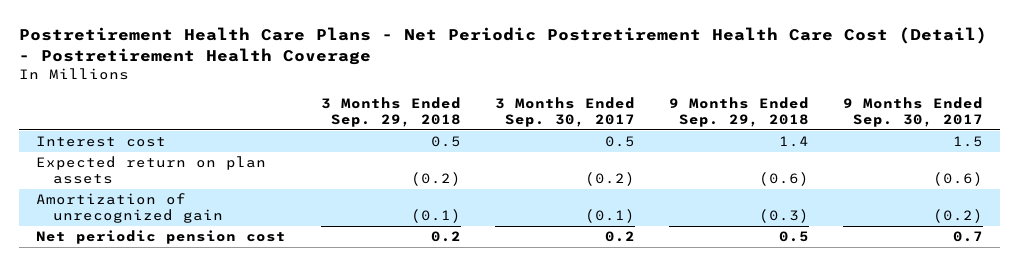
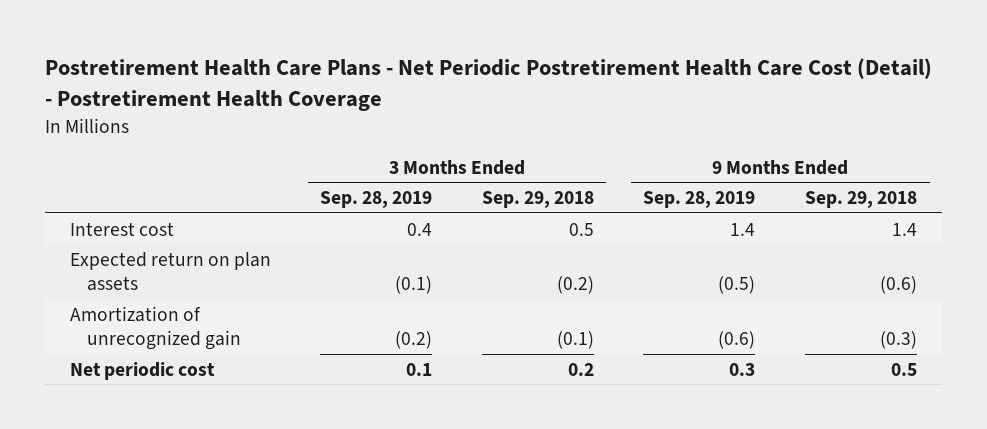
- | 3 Months Ended Sep. 29, 2018 | 3 Months Ended Sep. 30, 2017 | 9 Months Ended Sep. 29, 2018 | 9 Months Ended Sep. 30, 2017
+ | 3 Months Ended Sep. 28, 2019 | 3 Months Ended Sep. 29, 2018 | 9 Months Ended Sep. 28, 2019 | 9 Months Ended Sep. 29, 2018
- Net periodic pension cost | 0.2 | 0.2 | 0.5 | 0.7
+ Net periodic cost | 0.1 | 0.2 | 0.3 | 0.5

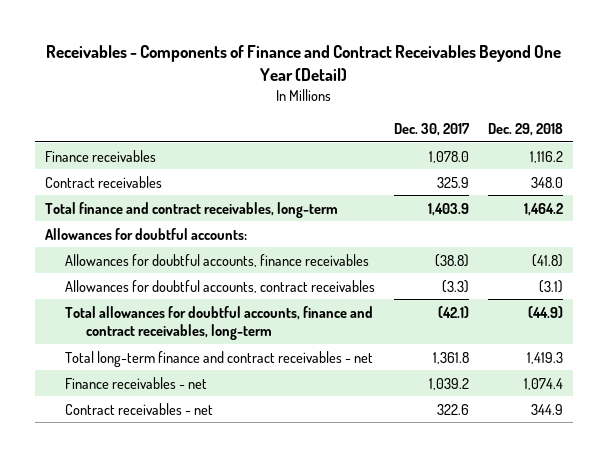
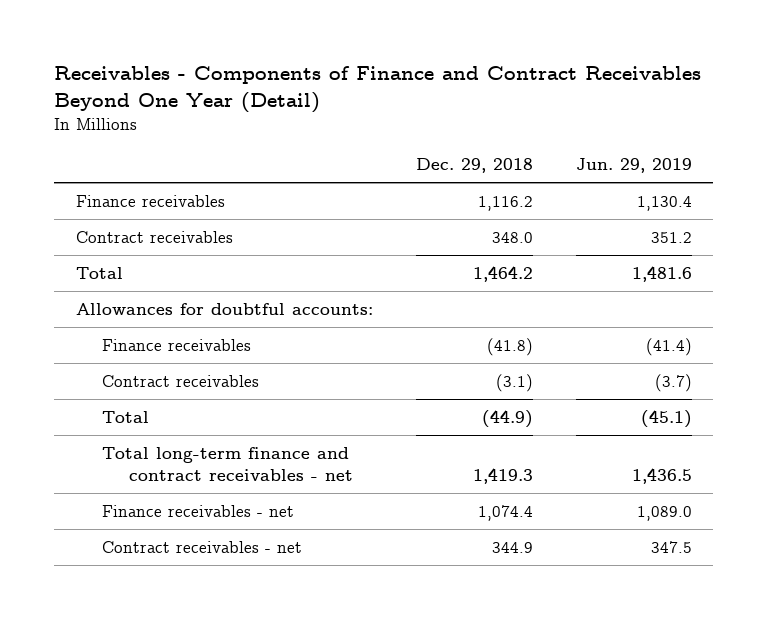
- | Dec. 30, 2017 | Dec. 29, 2018
+ | Dec. 29, 2018 | Jun. 29, 2019
- Total finance and contract receivables, long-term | 1,403.9 | 1,464.2
+ Total | 1,464.2 | 1,481.6
- Allowances for doubtful accounts, finance receivables | (38.8) | (41.8)
- Allowances for doubtful accounts, contract receivables | (3.3) | (3.1)
- Total allowances for doubtful accounts, finance and contract receivables, long-term | (42.1) | (44.9)
+ Finance receivables | (41.8) | (41.4)
+ Contract receivables | (3.1) | (3.7)
+ Total | (44.9) | (45.1)

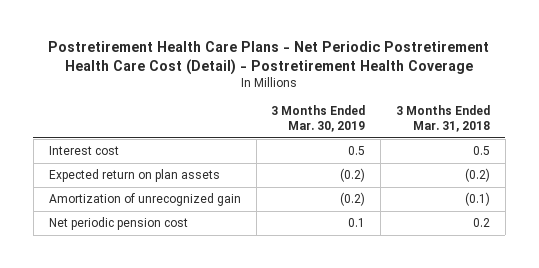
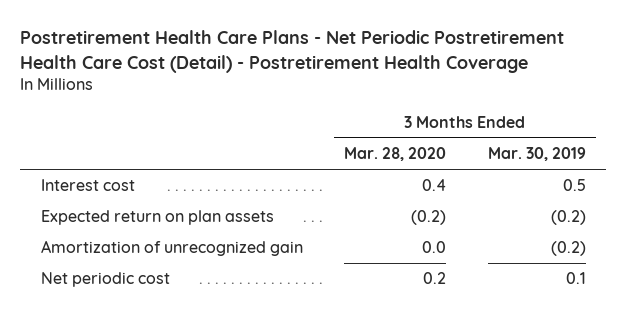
- | 3 Months Ended Mar. 30, 2019 | 3 Months Ended Mar. 31, 2018
+ | 3 Months Ended Mar. 28, 2020 | 3 Months Ended Mar. 30, 2019
- Net periodic pension cost | 0.1 | 0.2
+ Net periodic cost | 0.2 | 0.1

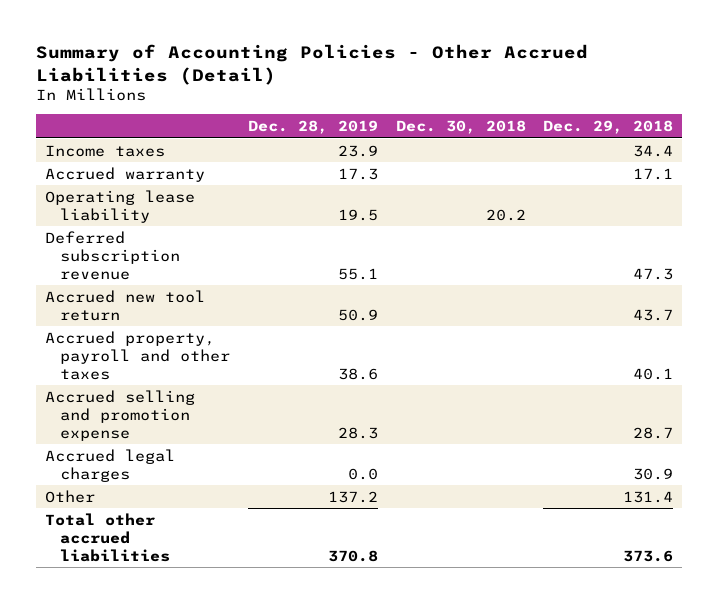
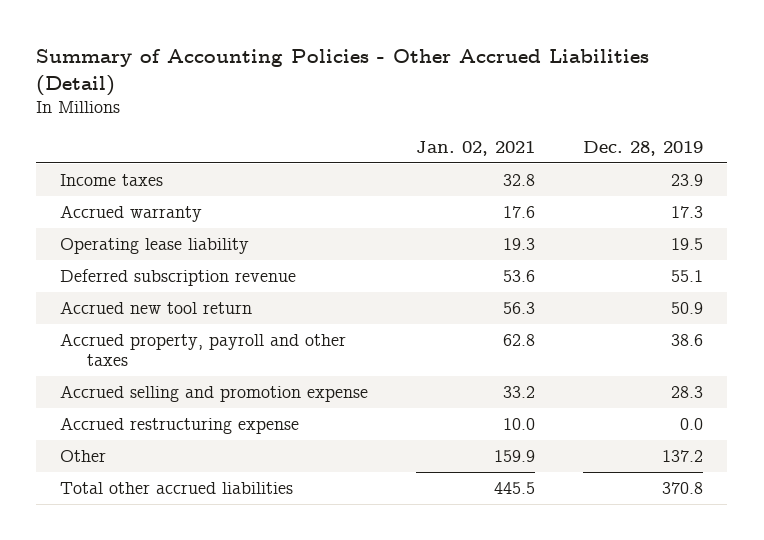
- | Dec. 28, 2019 | Dec. 30, 2018 | Dec. 29, 2018
+ | Jan. 02, 2021 | Dec. 28, 2019
- Accrued legal charges | 0.0 | | 30.9
+ Accrued restructuring expense | 10.0 | 0.0

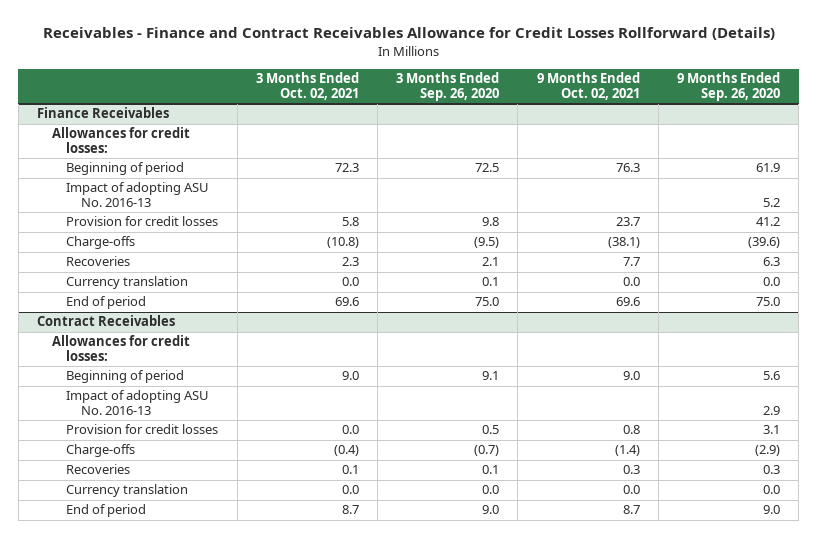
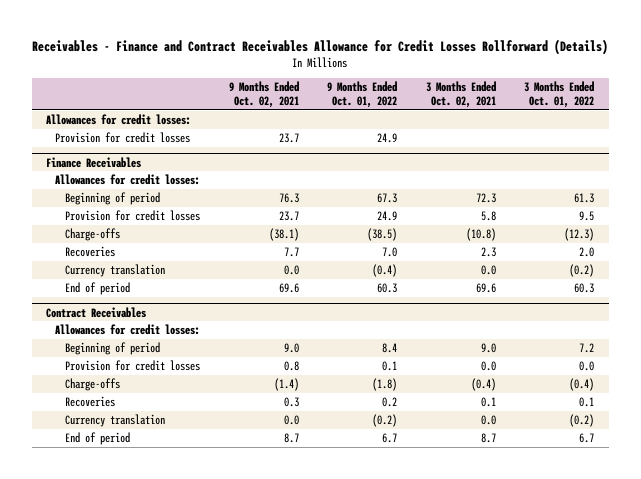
- | 3 Months Ended Oct. 02, 2021 | 3 Months Ended Sep. 26, 2020 | 9 Months Ended Oct. 02, 2021 | 9 Months Ended Sep. 26, 2020
+ | 9 Months Ended Oct. 02, 2021 | 9 Months Ended Oct. 01, 2022 | 3 Months Ended Oct. 02, 2021 | 3 Months Ended Oct. 01, 2022
+ Allowances for credit losses:
+ Provision for credit losses | 23.7 | 24.9 | |
@ Finance Receivables
- Impact of adopting ASU No. 2016-13 | | | | 5.2
@ Contract Receivables
- Impact of adopting ASU No. 2016-13 | | | | 2.9

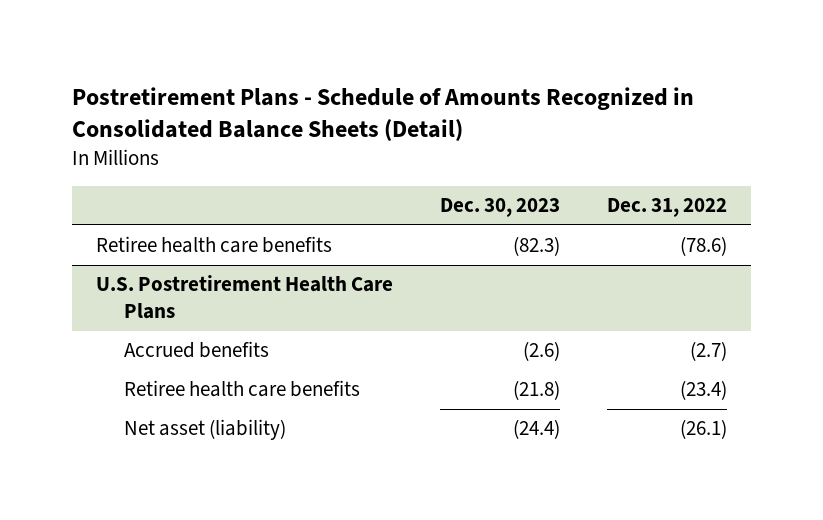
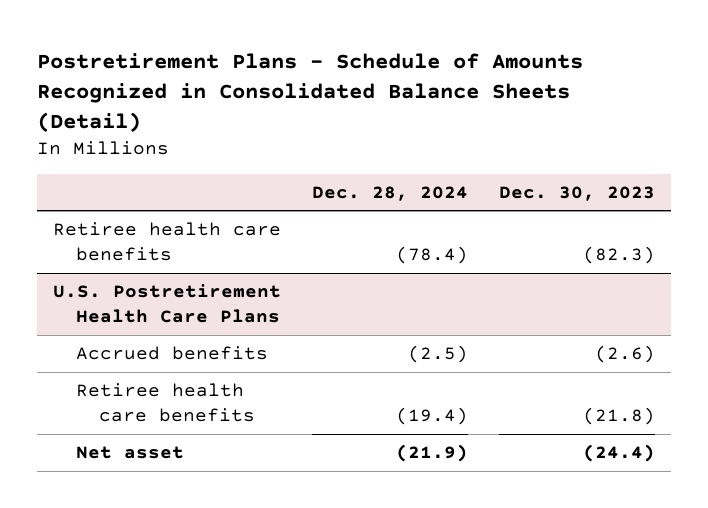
- | Dec. 30, 2023 | Dec. 31, 2022
+ | Dec. 28, 2024 | Dec. 30, 2023
@ U.S. Postretirement Health Care Plans
- Net asset (liability) | (24.4) | (26.1)
+ Net asset | (21.9) | (24.4)

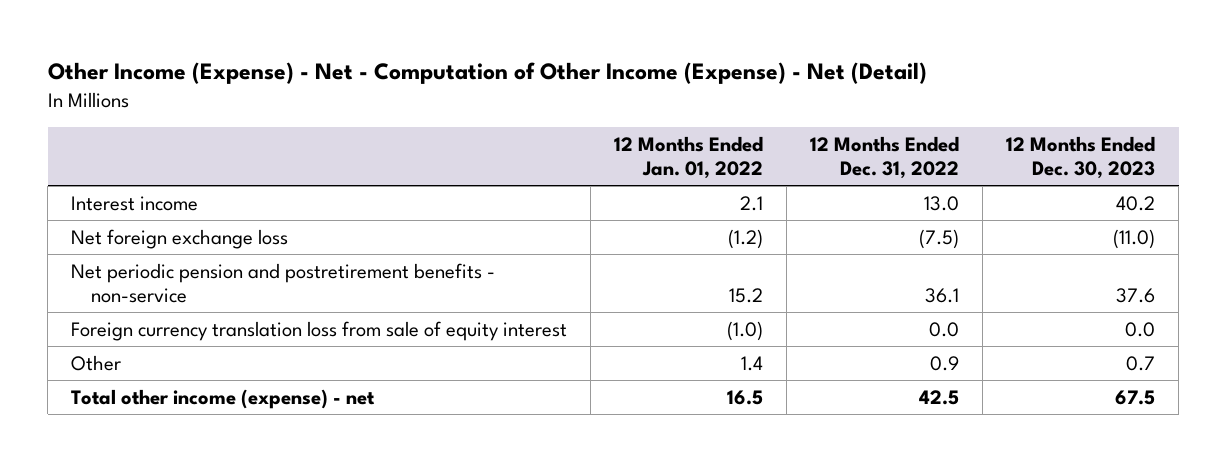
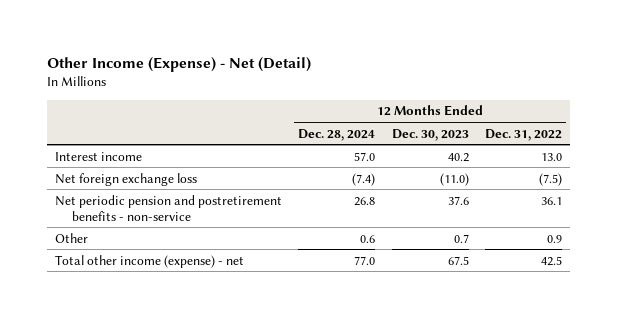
- Other Income (Expense) - Net - Computation of Other Income (Expense) - Net (Detail)
+ Other Income (Expense) - Net (Detail)
- | 12 Months Ended Jan. 01, 2022 | 12 Months Ended Dec. 31, 2022 | 12 Months Ended Dec. 30, 2023
+ | 12 Months Ended Dec. 28, 2024 | 12 Months Ended Dec. 30, 2023 | 12 Months Ended Dec. 31, 2022
- Foreign currency translation loss from sale of equity interest | (1.0) | 0.0 | 0.0

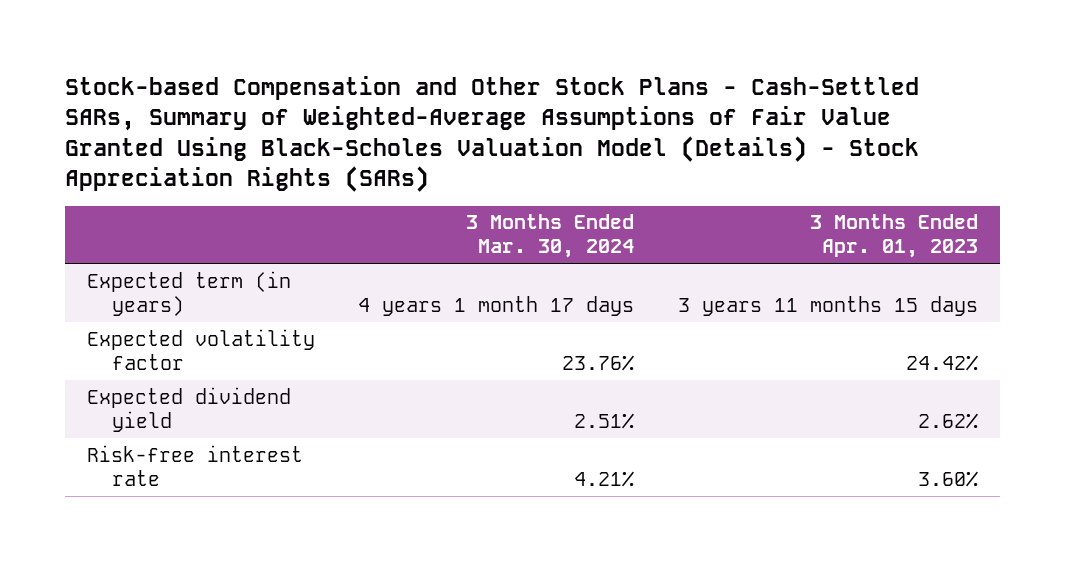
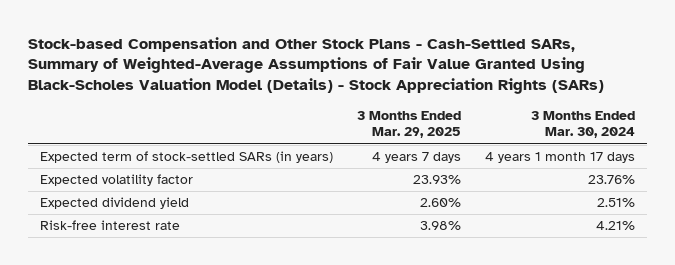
- | 3 Months Ended Mar. 30, 2024 | 3 Months Ended Apr. 01, 2023
+ | 3 Months Ended Mar. 29, 2025 | 3 Months Ended Mar. 30, 2024
- Expected term (in years) | 4 years 1 month 17 days | 3 years 11 months 15 days
+ Expected term of stock-settled SARs (in years) | 4 years 7 days | 4 years 1 month 17 days

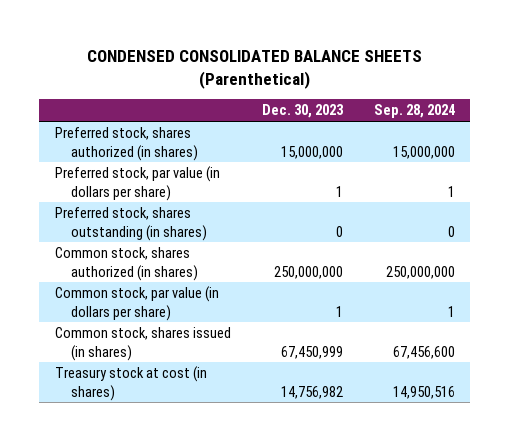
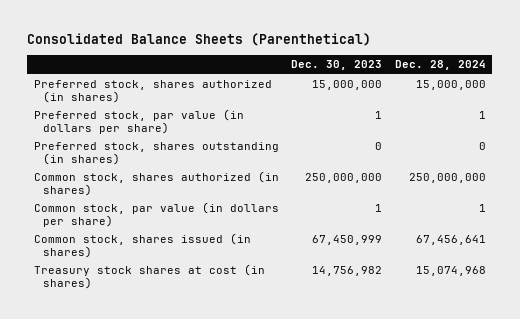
- CONDENSED CONSOLIDATED BALANCE SHEETS (Parenthetical)
+ Consolidated Balance Sheets (Parenthetical)
- | Dec. 30, 2023 | Sep. 28, 2024
+ | Dec. 30, 2023 | Dec. 28, 2024
- Treasury stock at cost (in shares) | 14,756,982 | 14,950,516
+ Treasury stock shares at cost (in shares) | 14,756,982 | 15,074,968

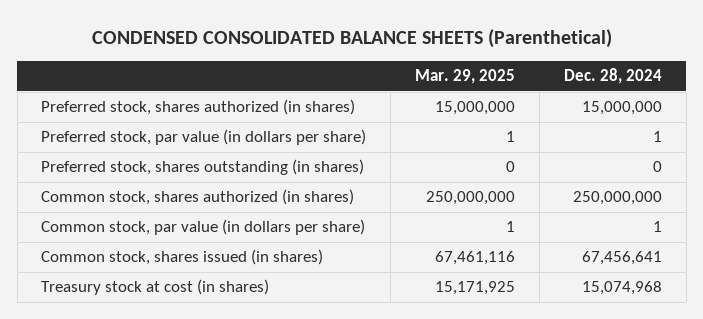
- Consolidated Balance Sheets (Parenthetical)
+ CONDENSED CONSOLIDATED BALANCE SHEETS (Parenthetical)
- | Dec. 30, 2023 | Dec. 28, 2024
+ | Mar. 29, 2025 | Dec. 28, 2024
- Treasury stock shares at cost (in shares) | 14,756,982 | 15,074,968
+ Treasury stock at cost (in shares) | 15,171,925 | 15,074,968

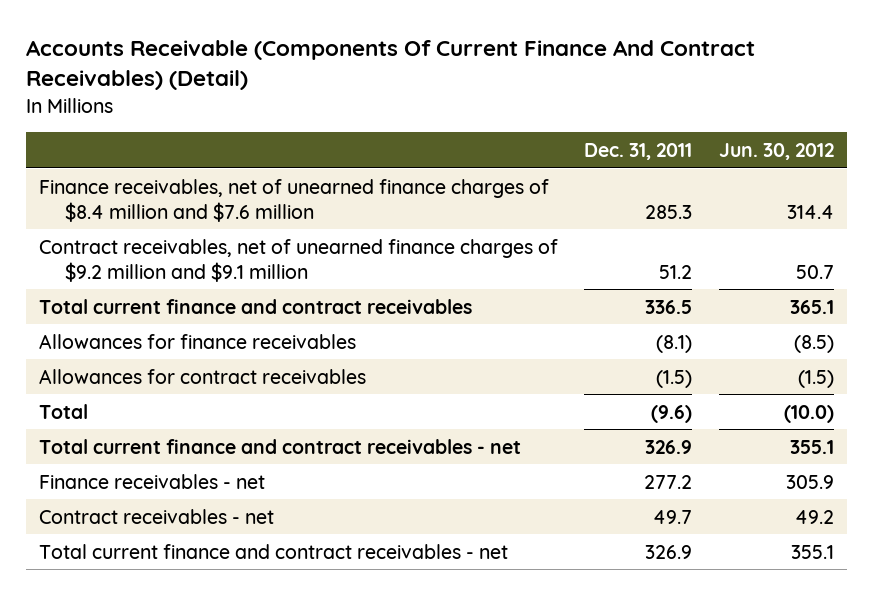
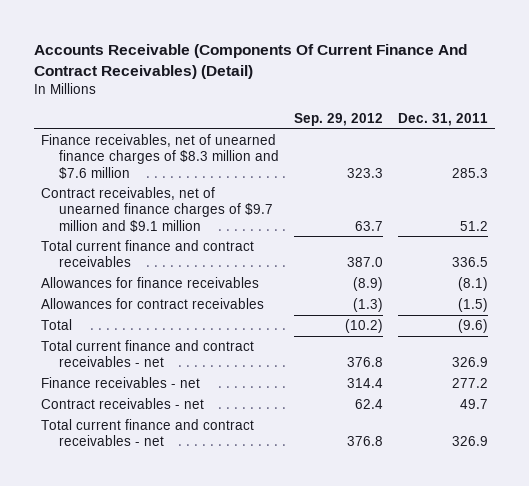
- | Dec. 31, 2011 | Jun. 30, 2012
+ | Sep. 29, 2012 | Dec. 31, 2011
- Finance receivables, net of unearned finance charges of $8.4 million and $7.6 million | 285.3 | 314.4
- Contract receivables, net of unearned finance charges of $9.2 million and $9.1 million | 51.2 | 50.7
+ Finance receivables, net of unearned finance charges of $8.3 million and $7.6 million | 323.3 | 285.3
+ Contract receivables, net of unearned finance charges of $9.7 million and $9.1 million | 63.7 | 51.2

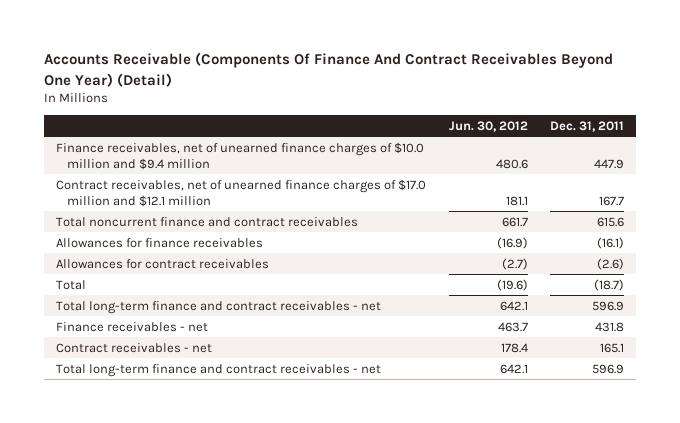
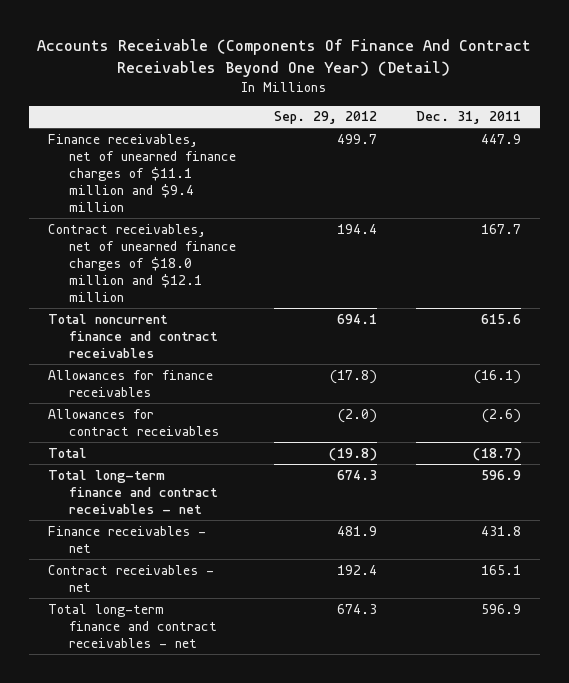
- | Jun. 30, 2012 | Dec. 31, 2011
+ | Sep. 29, 2012 | Dec. 31, 2011
- Finance receivables, net of unearned finance charges of $10.0 million and $9.4 million | 480.6 | 447.9
- Contract receivables, net of unearned finance charges of $17.0 million and $12.1 million | 181.1 | 167.7
+ Finance receivables, net of unearned finance charges of $11.1 million and $9.4 million | 499.7 | 447.9
+ Contract receivables, net of unearned finance charges of $18.0 million and $12.1 million | 194.4 | 167.7

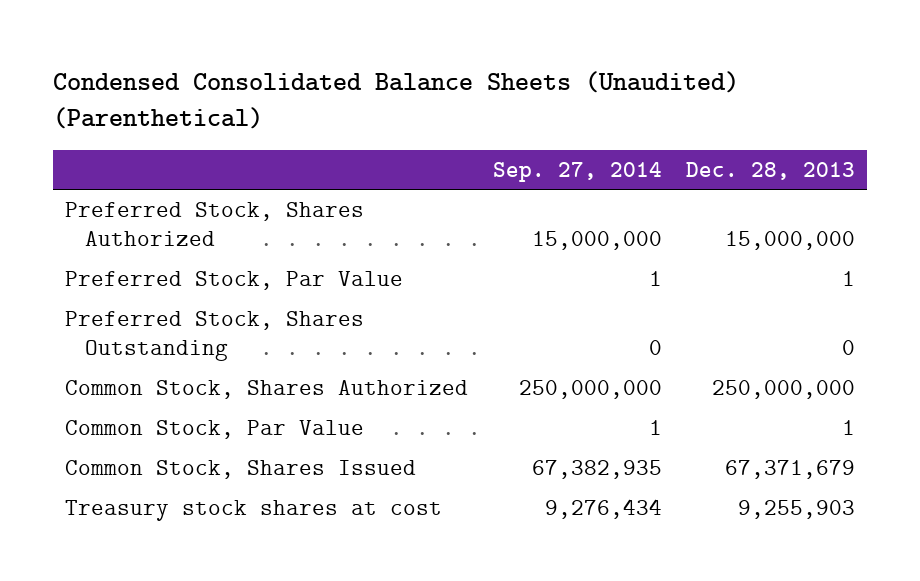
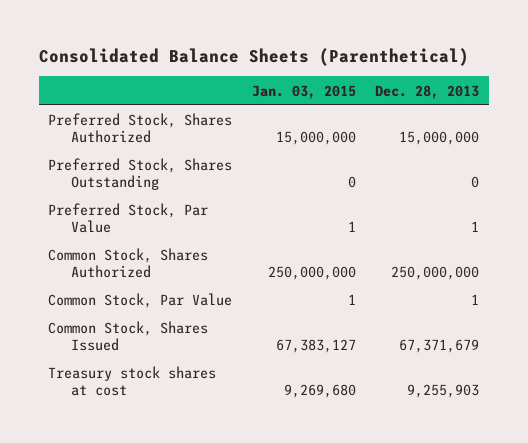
- Condensed Consolidated Balance Sheets (Unaudited) (Parenthetical)
+ Consolidated Balance Sheets (Parenthetical)
- | Sep. 27, 2014 | Dec. 28, 2013
+ | Jan. 03, 2015 | Dec. 28, 2013
moved down: Preferred Stock, Par Value | 1 | 1

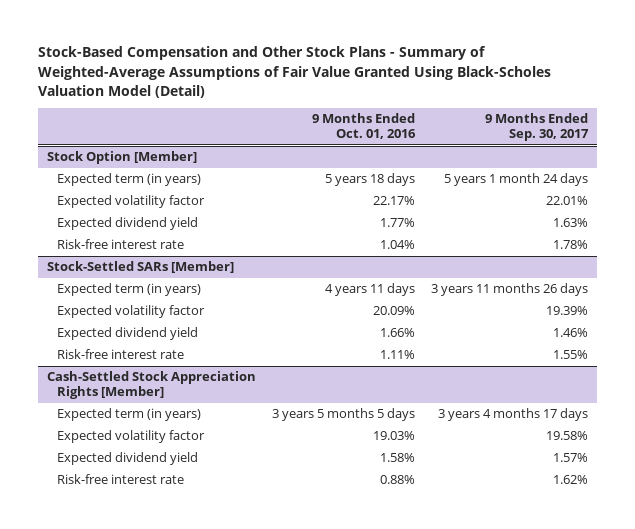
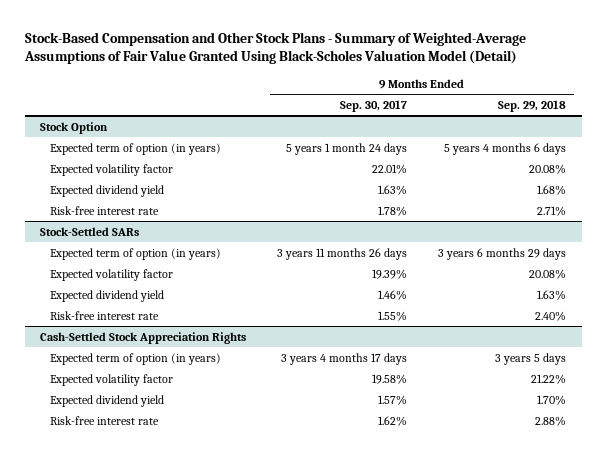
- | 9 Months Ended Oct. 01, 2016 | 9 Months Ended Sep. 30, 2017
+ | 9 Months Ended Sep. 30, 2017 | 9 Months Ended Sep. 29, 2018
- Stock Option [Member]
- Expected term (in years) | 5 years 18 days | 5 years 1 month 24 days
+ Stock Option
+ Expected term of option (in years) | 5 years 1 month 24 days | 5 years 4 months 6 days
- Stock-Settled SARs [Member]
- Expected term (in years) | 4 years 11 days | 3 years 11 months 26 days
+ Stock-Settled SARs
+ Expected term of option (in years) | 3 years 11 months 26 days | 3 years 6 months 29 days
- Cash-Settled Stock Appreciation Rights [Member]
- Expected term (in years) | 3 years 5 months 5 days | 3 years 4 months 17 days
+ Cash-Settled Stock Appreciation Rights
+ Expected term of option (in years) | 3 years 4 months 17 days | 3 years 5 days

